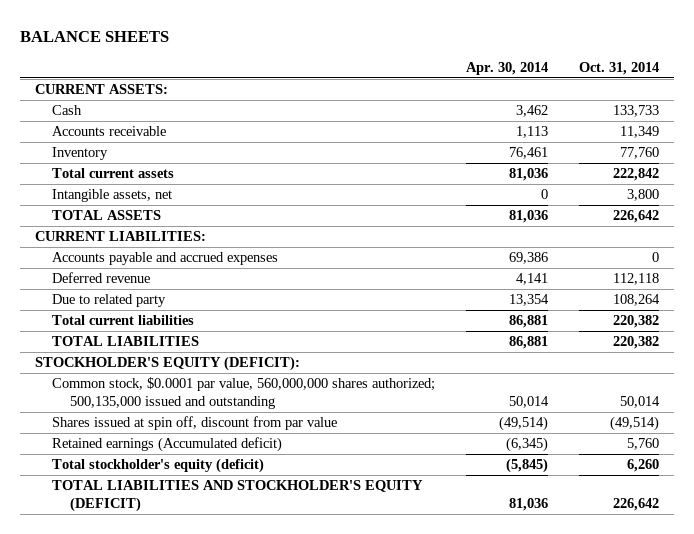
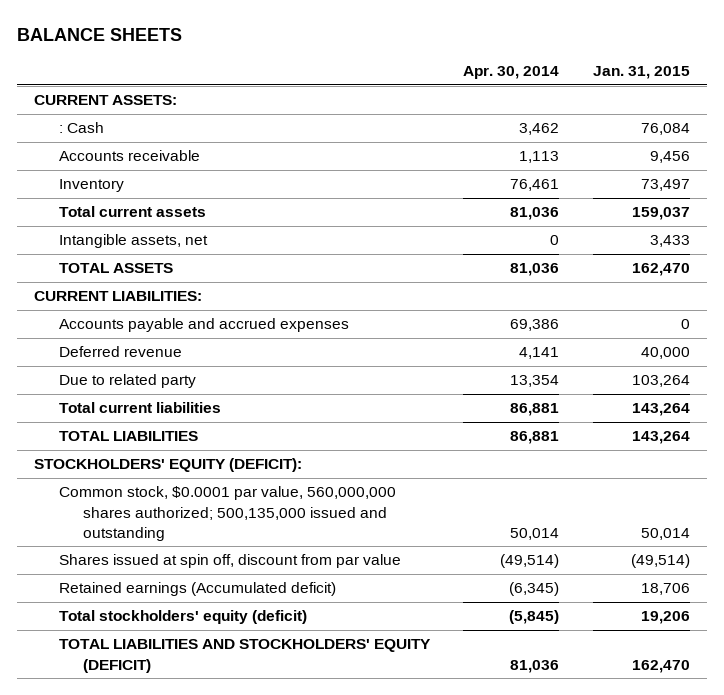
- | Apr. 30, 2014 | Oct. 31, 2014
+ | Apr. 30, 2014 | Jan. 31, 2015
- Cash | 3,462 | 133,733
+ : Cash | 3,462 | 76,084
- STOCKHOLDER'S EQUITY (DEFICIT):
+ STOCKHOLDERS' EQUITY (DEFICIT):
- Total stockholder's equity (deficit) | (5,845) | 6,260
- TOTAL LIABILITIES AND STOCKHOLDER'S EQUITY (DEFICIT) | 81,036 | 226,642
+ Total stockholders' equity (deficit) | (5,845) | 19,206
+ TOTAL LIABILITIES AND STOCKHOLDERS' EQUITY (DEFICIT) | 81,036 | 162,470

